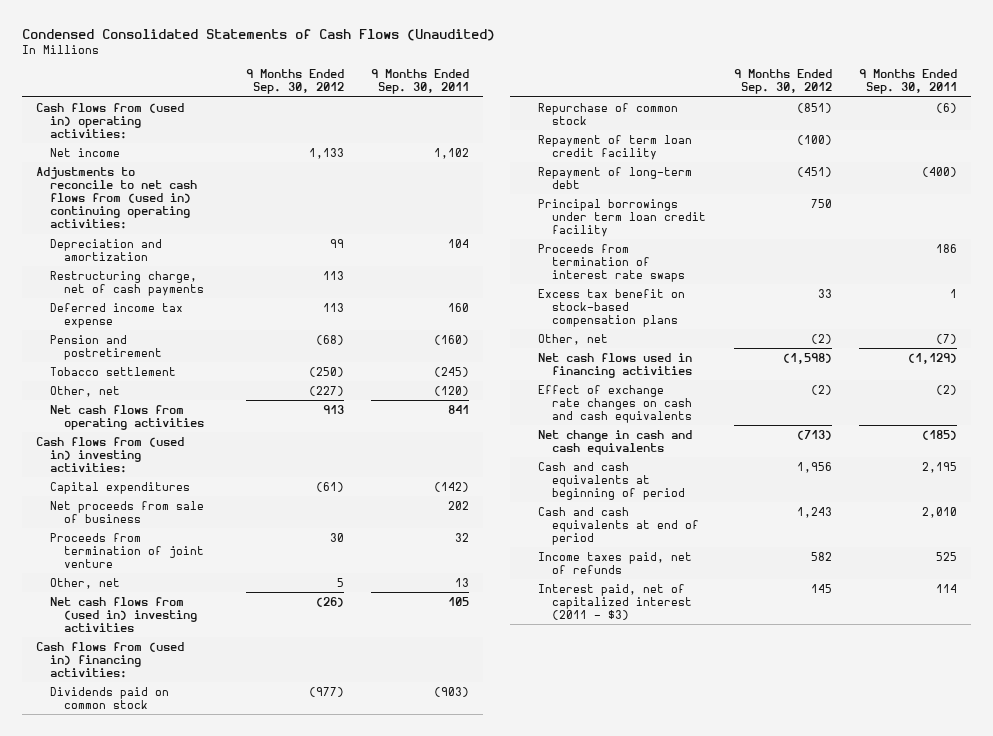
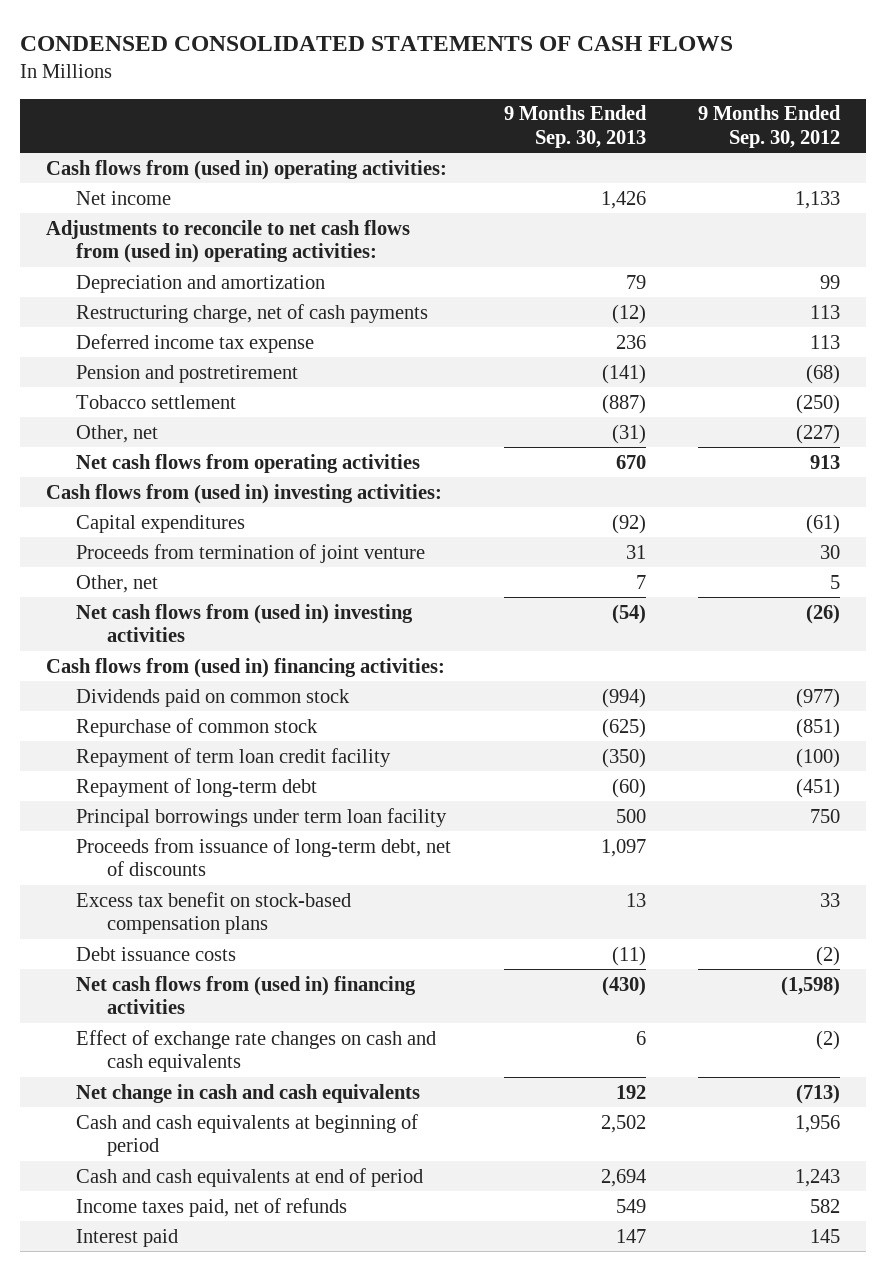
- Condensed Consolidated Statements of Cash Flows (Unaudited)
+ CONDENSED CONSOLIDATED STATEMENTS OF CASH FLOWS
- | 9 Months Ended Sep. 30, 2012 | 9 Months Ended Sep. 30, 2011
+ | 9 Months Ended Sep. 30, 2013 | 9 Months Ended Sep. 30, 2012
- Adjustments to reconcile to net cash flows from (used in) continuing operating activities:
+ Adjustments to reconcile to net cash flows from (used in) operating activities:
- Net proceeds from sale of business | | 202
- Principal borrowings under term loan credit facility | 750 |
- Proceeds from termination of interest rate swaps | | 186
+ Principal borrowings under term loan facility | 500 | 750
+ Proceeds from issuance of long-term debt, net of discounts | 1,097 |
- Other, net | (2) | (7)
- Net cash flows used in financing activities | (1,598) | (1,129)
+ Debt issuance costs | (11) | (2)
+ Net cash flows from (used in) financing activities | (430) | (1,598)
- Interest paid, net of capitalized interest (2011 - $3) | 145 | 114
+ Interest paid | 147 | 145

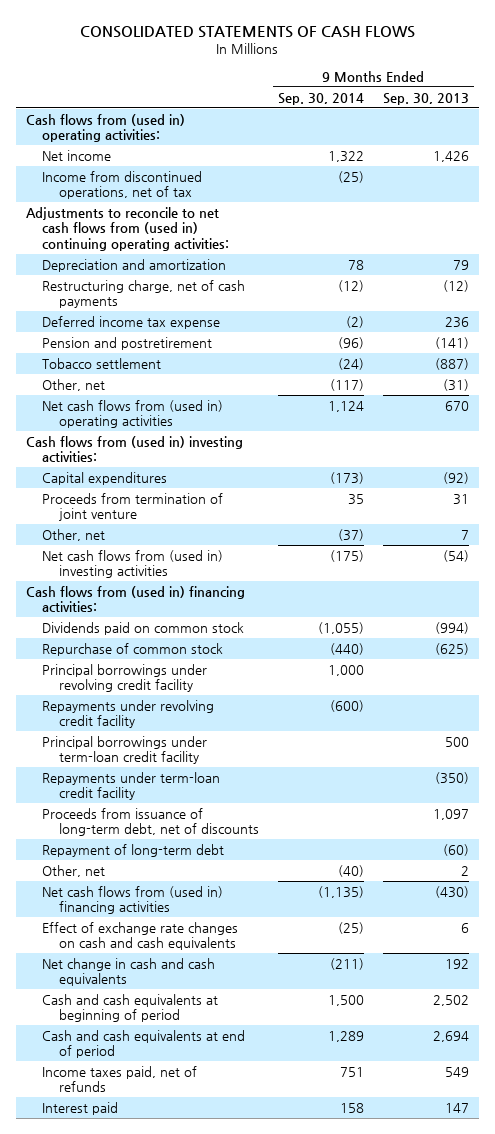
- CONDENSED CONSOLIDATED STATEMENTS OF CASH FLOWS
+ CONSOLIDATED STATEMENTS OF CASH FLOWS
- | 9 Months Ended Sep. 30, 2013 | 9 Months Ended Sep. 30, 2012
+ | 9 Months Ended Sep. 30, 2014 | 9 Months Ended Sep. 30, 2013
- Adjustments to reconcile to net cash flows from (used in) operating activities:
+ Income from discontinued operations, net of tax | (25) |
+ Adjustments to reconcile to net cash flows from (used in) continuing operating activities:
- Net cash flows from operating activities | 670 | 913
+ Net cash flows from (used in) operating activities | 1,124 | 670
- Repayment of term loan credit facility | (350) | (100)
- Principal borrowings under term loan facility | 500 | 750
+ Principal borrowings under revolving credit facility | 1,000 |
+ Repayments under revolving credit facility | (600) |
+ Principal borrowings under term-loan credit facility | | 500
+ Repayments under term-loan credit facility | | (350)
- Excess tax benefit on stock-based compensation plans | 13 | 33
- Debt issuance costs | (11) | (2)
moved down: Repayment of long-term debt | | (60)
+ Other, net | (40) | 2

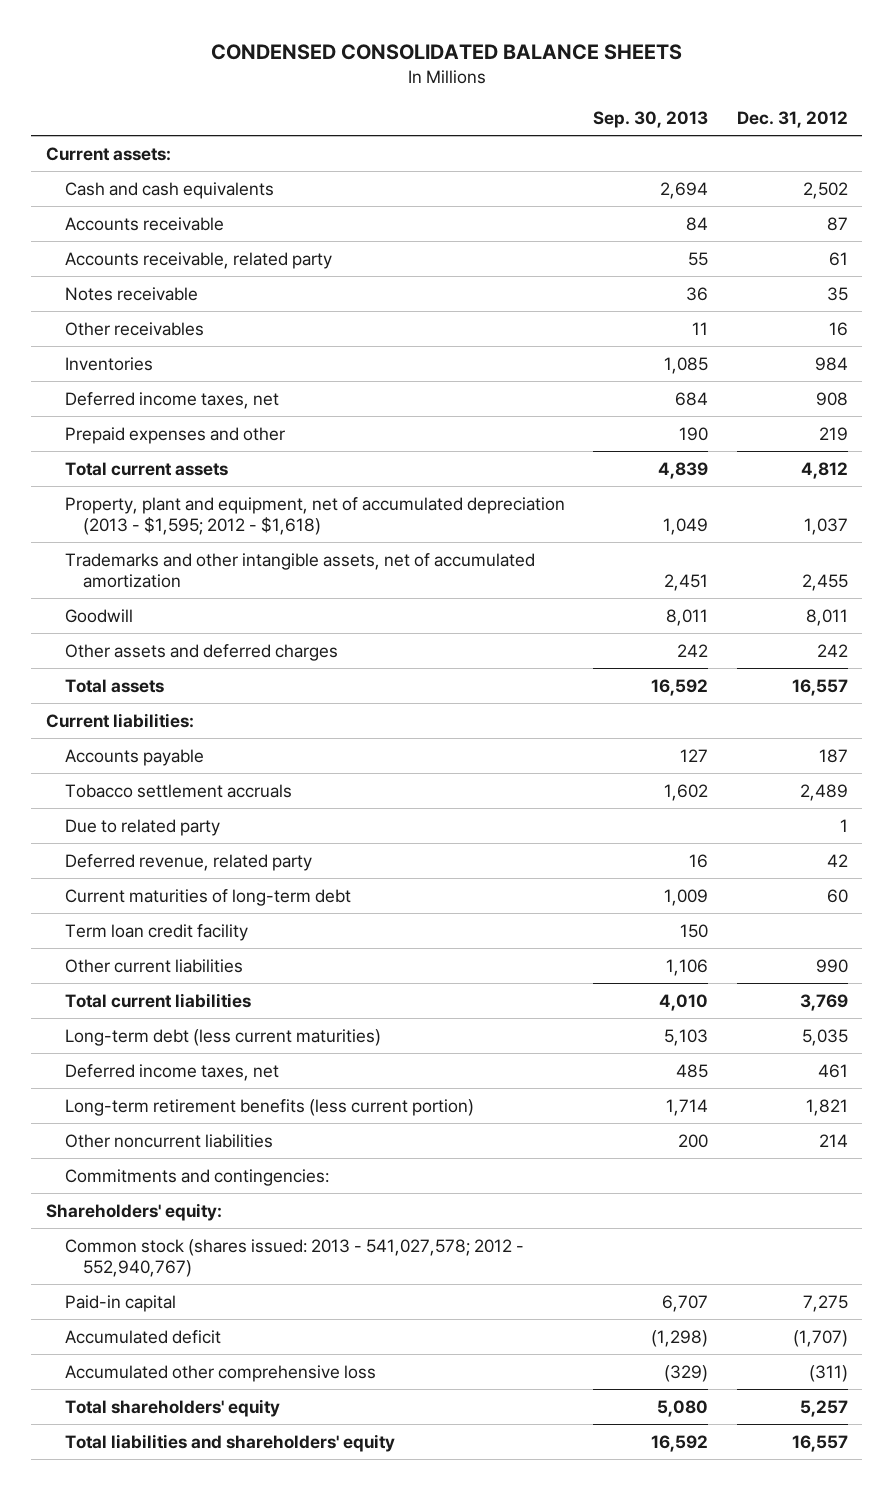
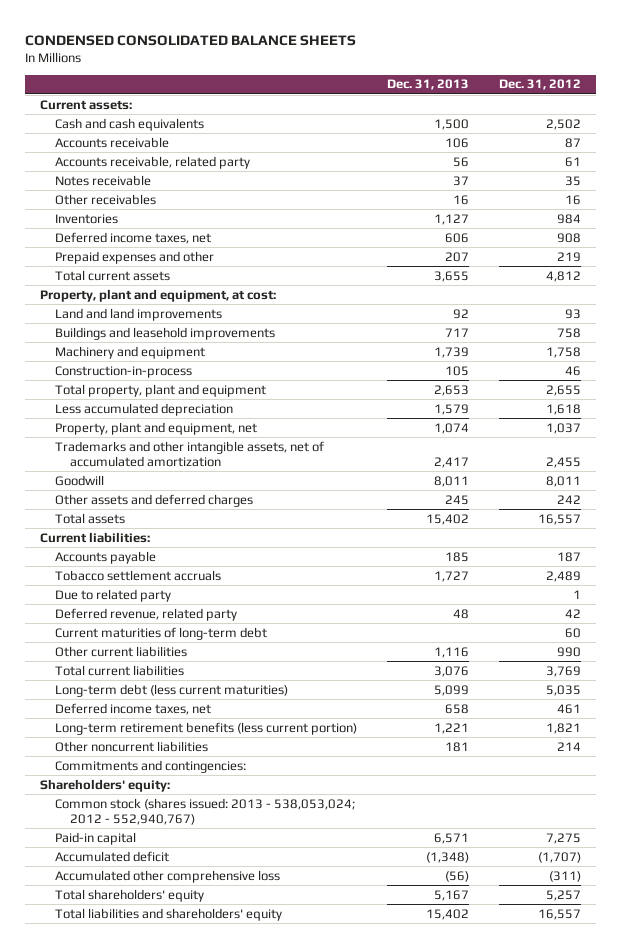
- | Sep. 30, 2013 | Dec. 31, 2012
+ | Dec. 31, 2013 | Dec. 31, 2012
- Property, plant and equipment, net of accumulated depreciation (2013 - $1,595; 2012 - $1,618) | 1,049 | 1,037
+ Property, plant and equipment, at cost:
+ Land and land improvements | 92 | 93
+ Buildings and leasehold improvements | 717 | 758
+ Machinery and equipment | 1,739 | 1,758
+ Construction-in-process | 105 | 46
+ Total property, plant and equipment | 2,653 | 2,655
+ Less accumulated depreciation | 1,579 | 1,618
+ Property, plant and equipment, net | 1,074 | 1,037
- Term loan credit facility | 150 |
- Common stock (shares issued: 2013 - 541,027,578; 2012 - 552,940,767)
+ Common stock (shares issued: 2013 - 538,053,024; 2012 - 552,940,767)

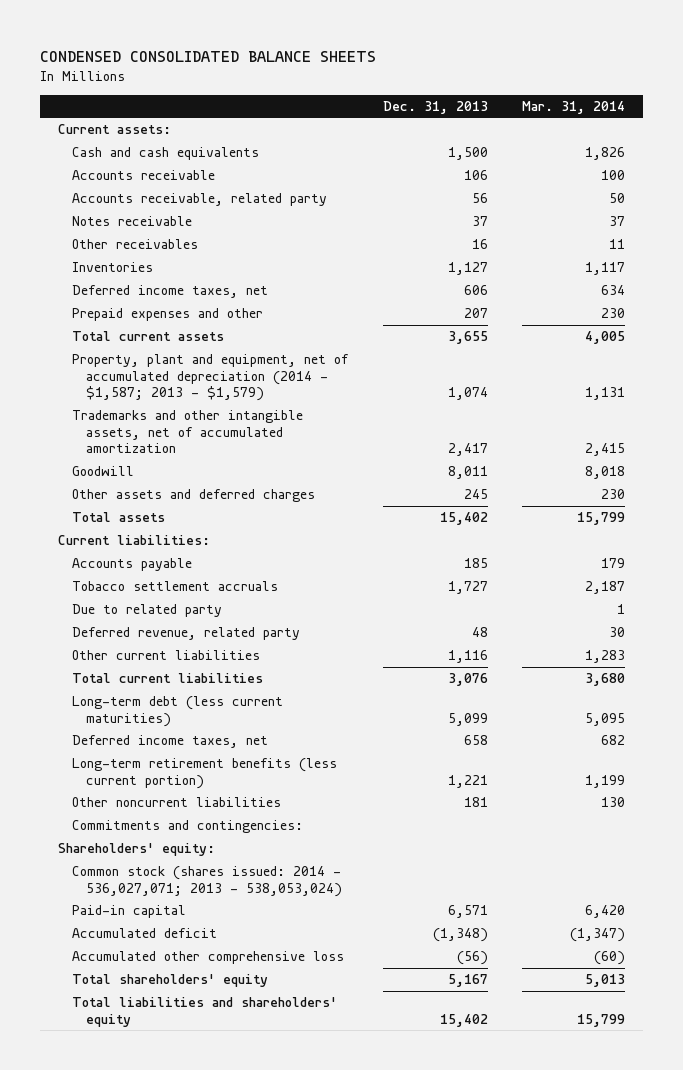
- | Dec. 31, 2013 | Dec. 31, 2012
+ | Dec. 31, 2013 | Mar. 31, 2014
- Property, plant and equipment, at cost:
- Land and land improvements | 92 | 93
- Buildings and leasehold improvements | 717 | 758
- Machinery and equipment | 1,739 | 1,758
- Construction-in-process | 105 | 46
- Total property, plant and equipment | 2,653 | 2,655
- Less accumulated depreciation | 1,579 | 1,618
- Property, plant and equipment, net | 1,074 | 1,037
+ Property, plant and equipment, net of accumulated depreciation (2014 - $1,587; 2013 - $1,579) | 1,074 | 1,131
- Current maturities of long-term debt | | 60
- Common stock (shares issued: 2013 - 538,053,024; 2012 - 552,940,767)
+ Common stock (shares issued: 2014 - 536,027,071; 2013 - 538,053,024)

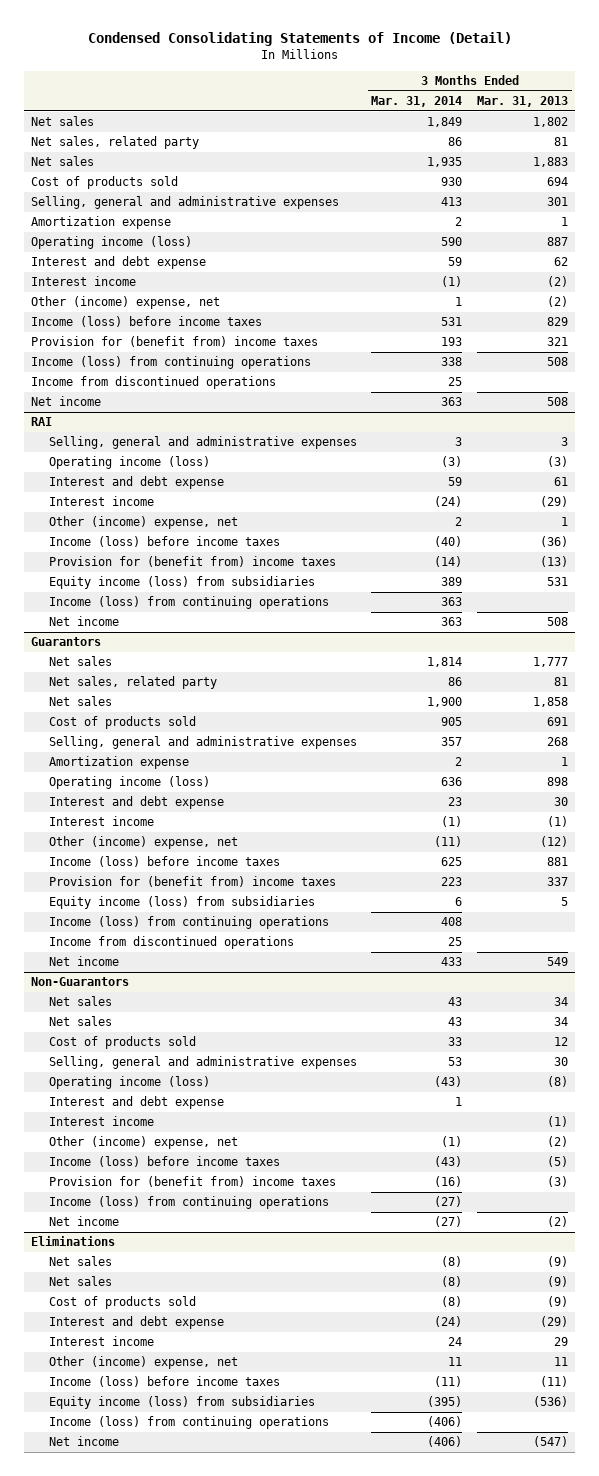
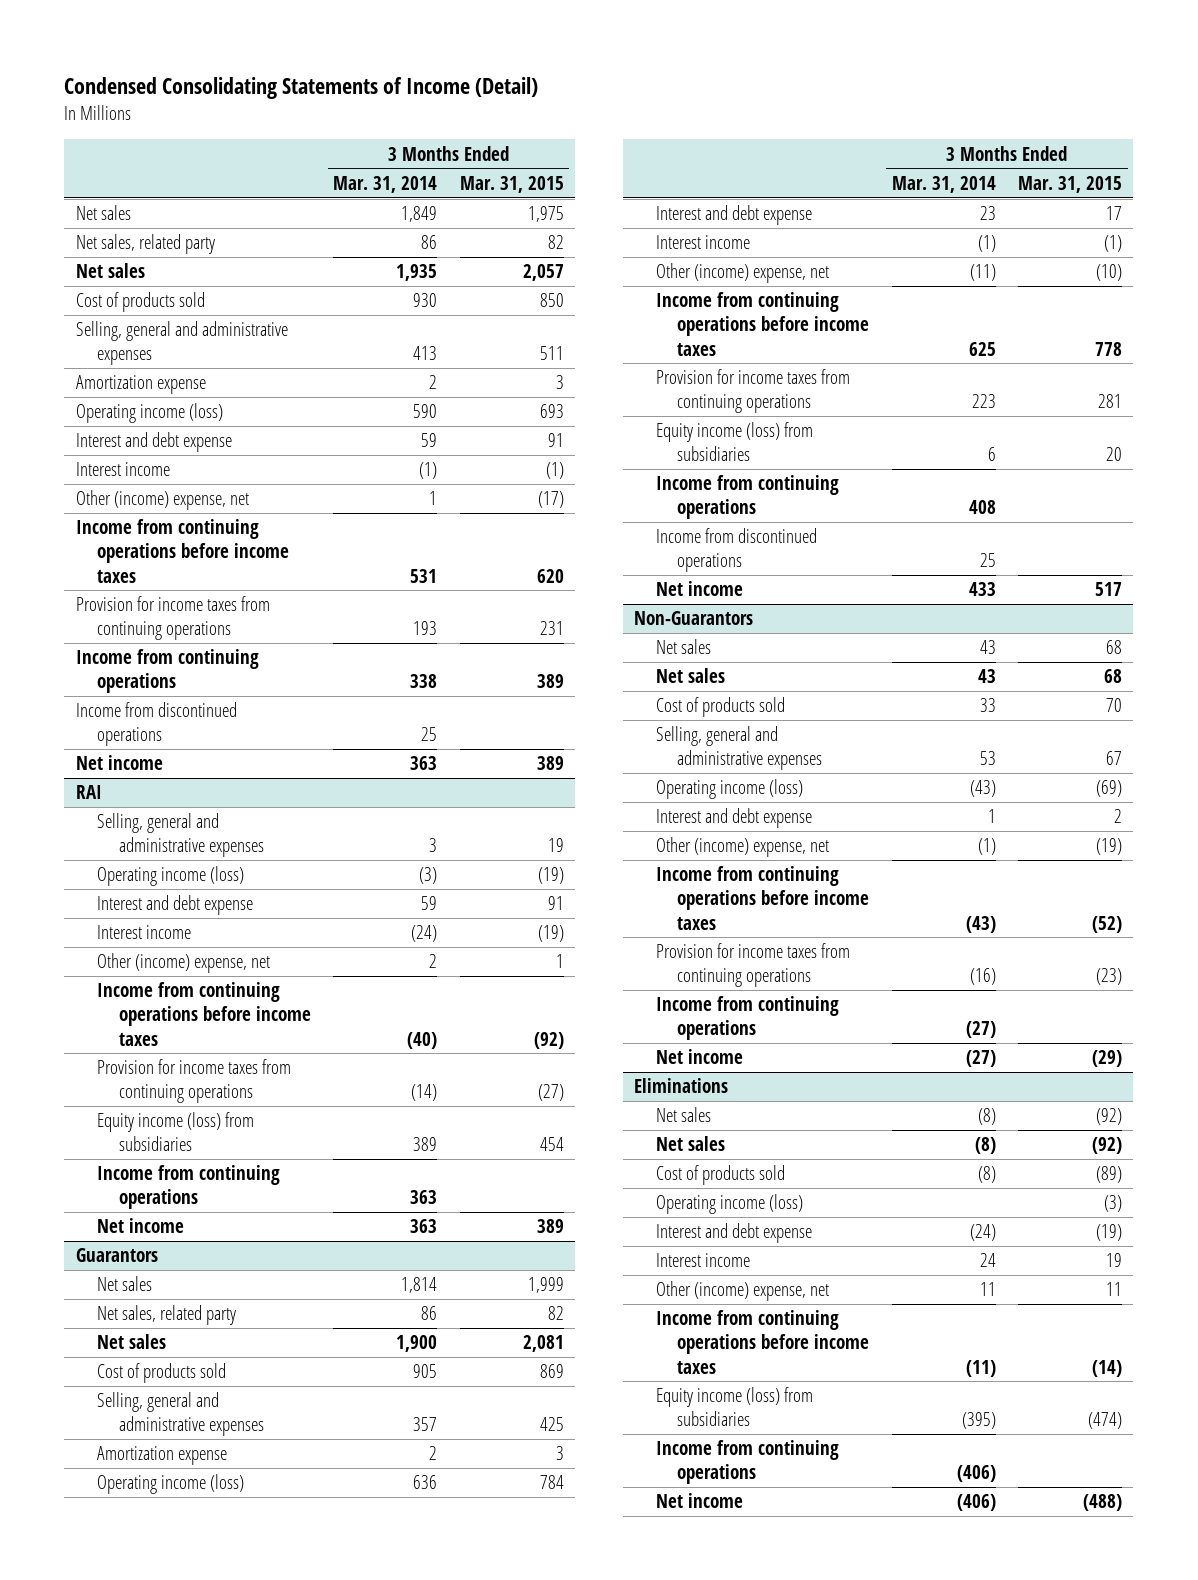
- | 3 Months Ended Mar. 31, 2014 | 3 Months Ended Mar. 31, 2013
+ | 3 Months Ended Mar. 31, 2014 | 3 Months Ended Mar. 31, 2015
- Income (loss) before income taxes | 531 | 829
- Provision for (benefit from) income taxes | 193 | 321
- Income (loss) from continuing operations | 338 | 508
+ Income from continuing operations before income taxes | 531 | 620
+ Provision for income taxes from continuing operations | 193 | 231
+ Income from continuing operations | 338 | 389
@ RAI
- Income (loss) before income taxes | (40) | (36)
- Provision for (benefit from) income taxes | (14) | (13)
+ Income from continuing operations before income taxes | (40) | (92)
+ Provision for income taxes from continuing operations | (14) | (27)
- Income (loss) from continuing operations | 363 |
+ Income from continuing operations | 363 |
@ Guarantors
- Income (loss) before income taxes | 625 | 881
- Provision for (benefit from) income taxes | 223 | 337
+ Income from continuing operations before income taxes | 625 | 778
+ Provision for income taxes from continuing operations | 223 | 281
- Income (loss) from continuing operations | 408 |
+ Income from continuing operations | 408 |
@ Non-Guarantors
- Interest income | | (1)
- Income (loss) before income taxes | (43) | (5)
- Provision for (benefit from) income taxes | (16) | (3)
- Income (loss) from continuing operations | (27) |
+ Income from continuing operations before income taxes | (43) | (52)
+ Provision for income taxes from continuing operations | (16) | (23)
+ Income from continuing operations | (27) |
@ Eliminations
+ Operating income (loss) | | (3)
- Income (loss) before income taxes | (11) | (11)
+ Income from continuing operations before income taxes | (11) | (14)
- Income (loss) from continuing operations | (406) |
+ Income from continuing operations | (406) |

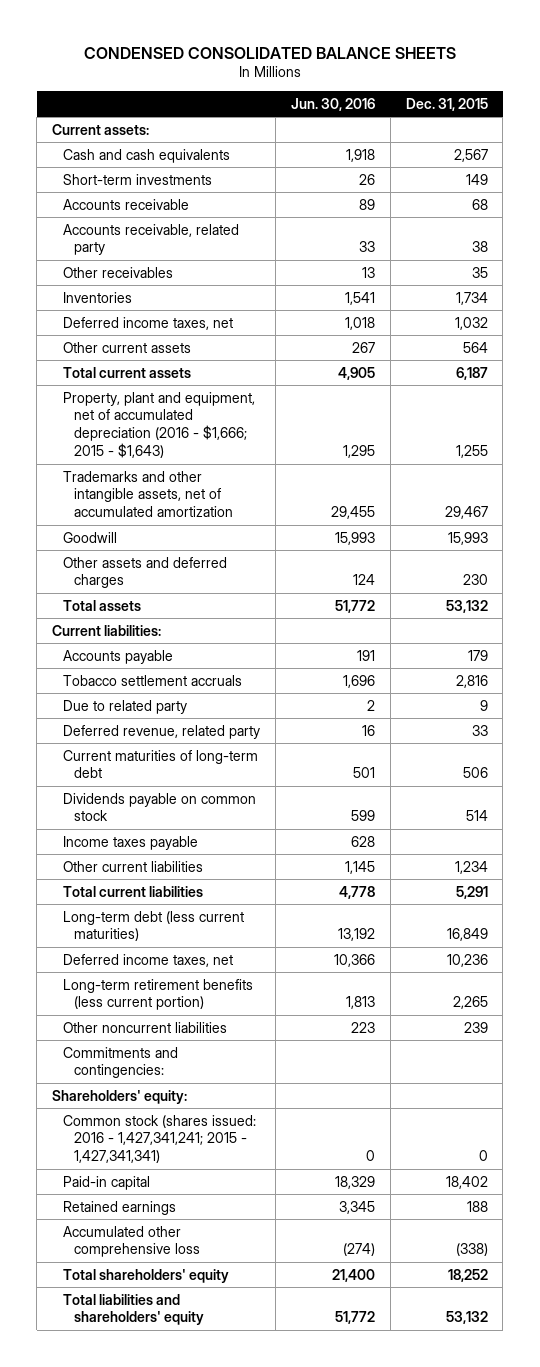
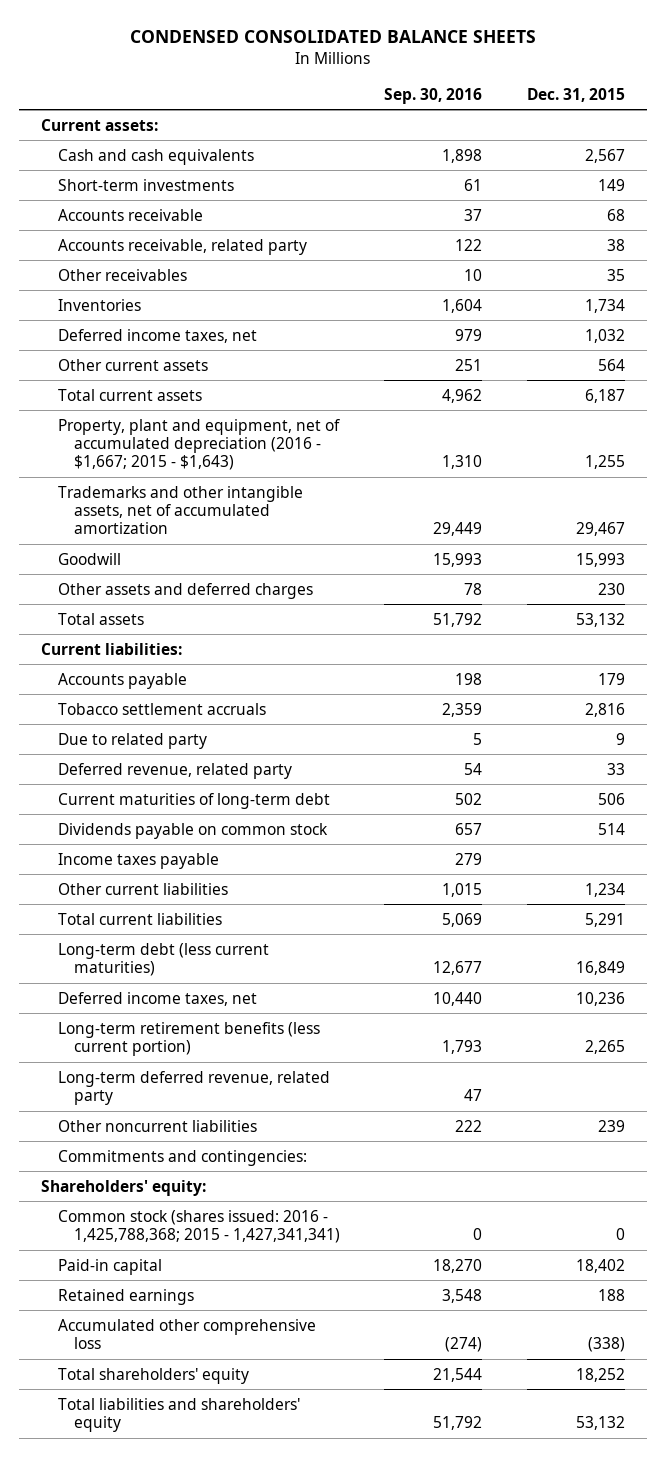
- | Jun. 30, 2016 | Dec. 31, 2015
+ | Sep. 30, 2016 | Dec. 31, 2015
- Property, plant and equipment, net of accumulated depreciation (2016 - $1,666; 2015 - $1,643) | 1,295 | 1,255
+ Property, plant and equipment, net of accumulated depreciation (2016 - $1,667; 2015 - $1,643) | 1,310 | 1,255
+ Long-term deferred revenue, related party | 47 |
- Common stock (shares issued: 2016 - 1,427,341,241; 2015 - 1,427,341,341) | 0 | 0
+ Common stock (shares issued: 2016 - 1,425,788,368; 2015 - 1,427,341,341) | 0 | 0

